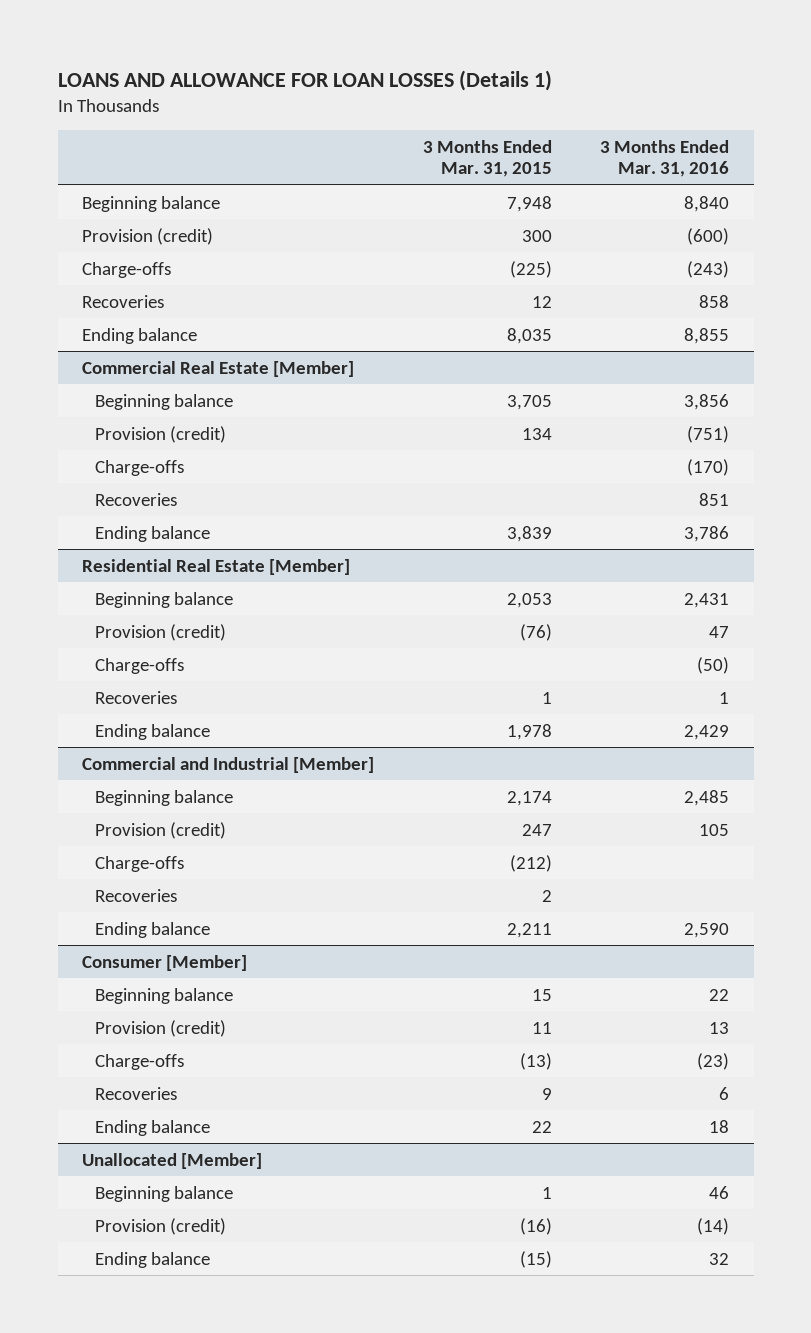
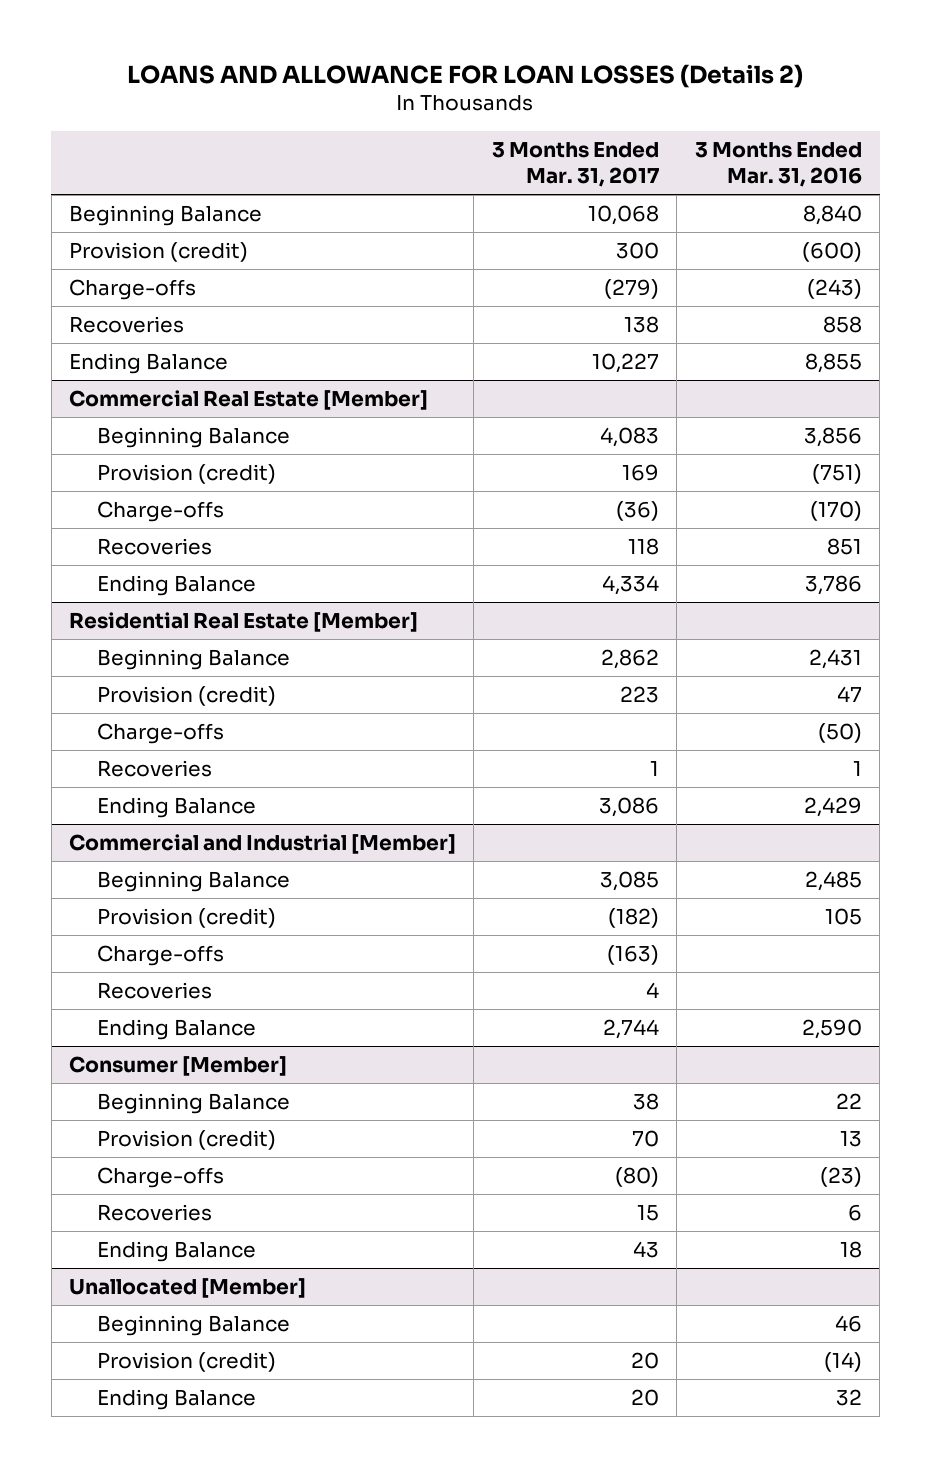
- LOANS AND ALLOWANCE FOR LOAN LOSSES (Details 1)
+ LOANS AND ALLOWANCE FOR LOAN LOSSES (Details 2)
- | 3 Months Ended Mar. 31, 2015 | 3 Months Ended Mar. 31, 2016
+ | 3 Months Ended Mar. 31, 2017 | 3 Months Ended Mar. 31, 2016
- Beginning balance | 7,948 | 8,840
+ Beginning Balance | 10,068 | 8,840
- Ending balance | 8,035 | 8,855
+ Ending Balance | 10,227 | 8,855
@ Commercial Real Estate [Member]
- Beginning balance | 3,705 | 3,856
+ Beginning Balance | 4,083 | 3,856
- Ending balance | 3,839 | 3,786
+ Ending Balance | 4,334 | 3,786
@ Residential Real Estate [Member]
- Beginning balance | 2,053 | 2,431
+ Beginning Balance | 2,862 | 2,431
- Ending balance | 1,978 | 2,429
+ Ending Balance | 3,086 | 2,429
@ Commercial and Industrial [Member]
- Beginning balance | 2,174 | 2,485
+ Beginning Balance | 3,085 | 2,485
- Ending balance | 2,211 | 2,590
+ Ending Balance | 2,744 | 2,590
@ Consumer [Member]
- Beginning balance | 15 | 22
+ Beginning Balance | 38 | 22
- Ending balance | 22 | 18
+ Ending Balance | 43 | 18
@ Unallocated [Member]
- Beginning balance | 1 | 46
+ Beginning Balance | | 46
- Ending balance | (15) | 32
+ Ending Balance | 20 | 32

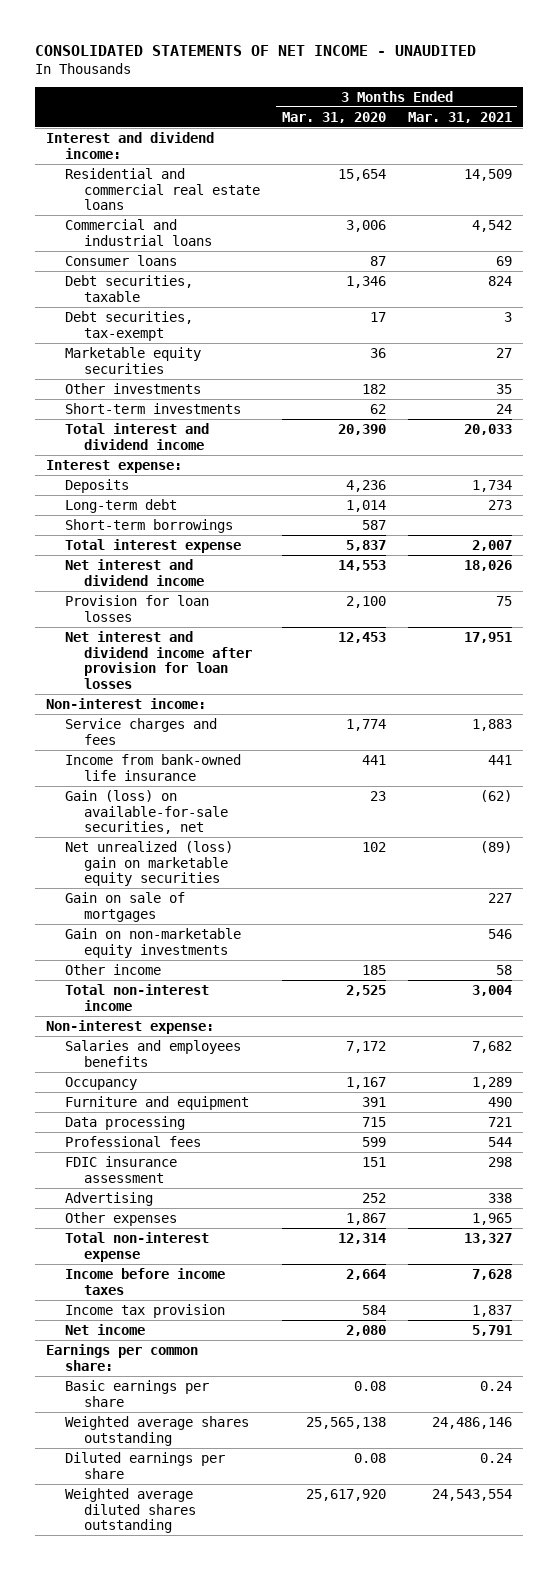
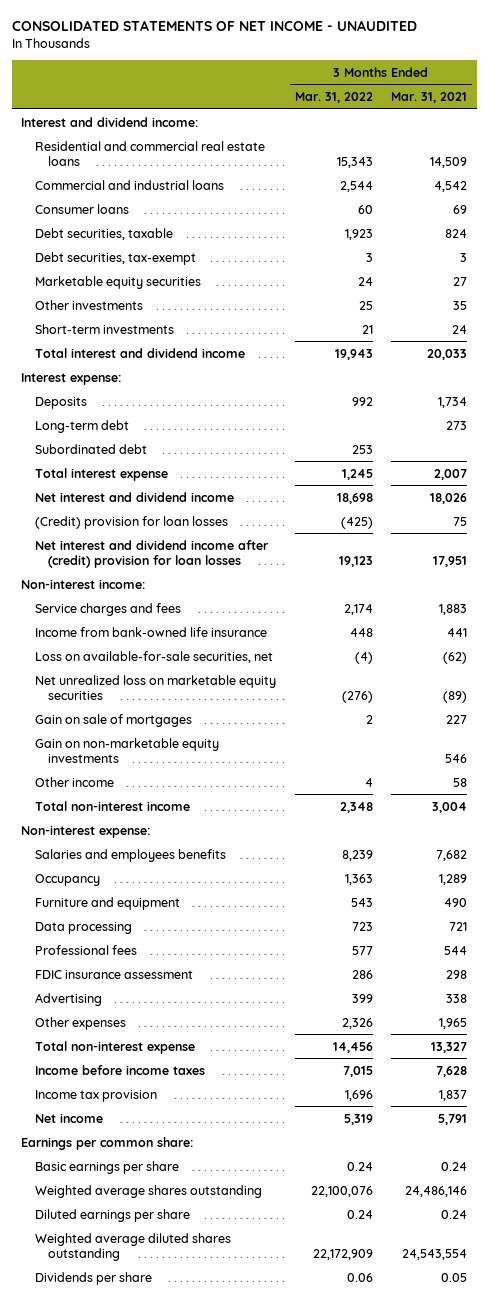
- | 3 Months Ended Mar. 31, 2020 | 3 Months Ended Mar. 31, 2021
+ | 3 Months Ended Mar. 31, 2022 | 3 Months Ended Mar. 31, 2021
- Short-term borrowings | 587 |
+ Subordinated debt | 253 |
- Provision for loan losses | 2,100 | 75
- Net interest and dividend income after provision for loan losses | 12,453 | 17,951
+ (Credit) provision for loan losses | (425) | 75
+ Net interest and dividend income after (credit) provision for loan losses | 19,123 | 17,951
- Gain (loss) on available-for-sale securities, net | 23 | (62)
- Net unrealized (loss) gain on marketable equity securities | 102 | (89)
+ Loss on available-for-sale securities, net | (4) | (62)
+ Net unrealized loss on marketable equity securities | (276) | (89)
+ Dividends per share | 0.06 | 0.05

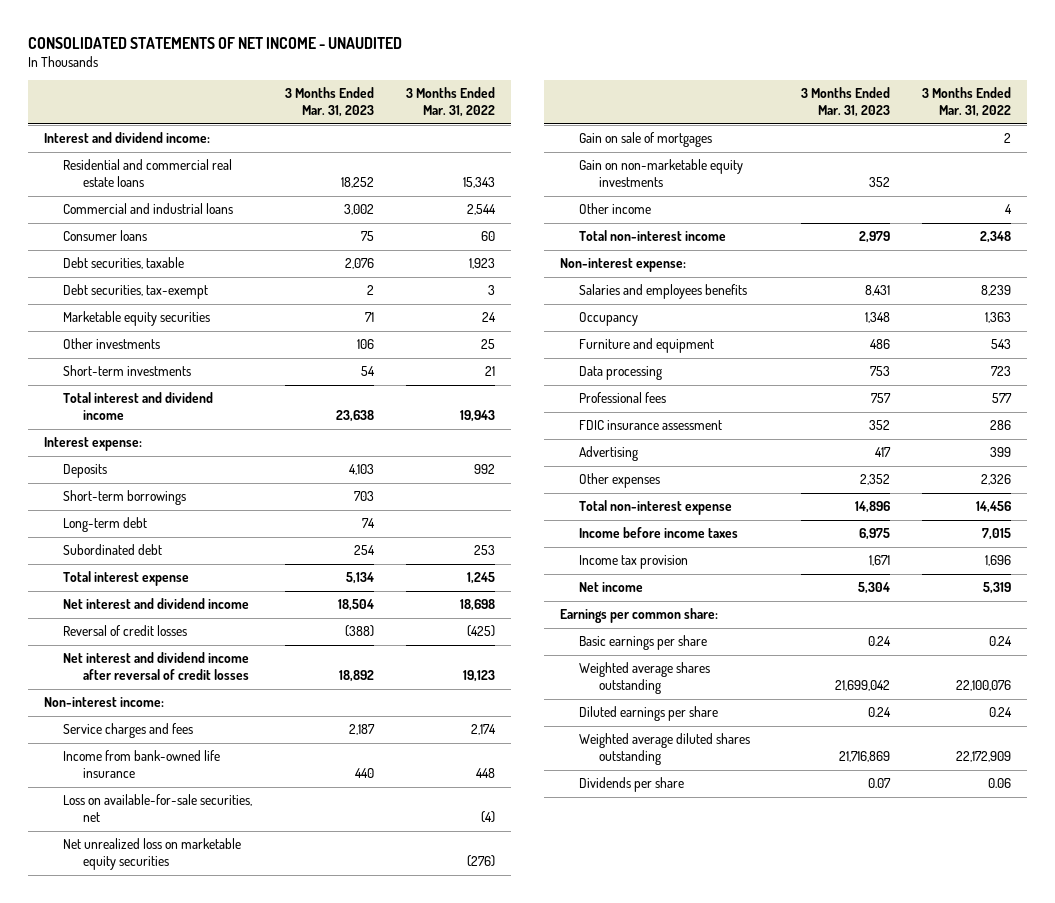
- | 3 Months Ended Mar. 31, 2022 | 3 Months Ended Mar. 31, 2021
+ | 3 Months Ended Mar. 31, 2023 | 3 Months Ended Mar. 31, 2022
+ Short-term borrowings | 703 |
- (Credit) provision for loan losses | (425) | 75
- Net interest and dividend income after (credit) provision for loan losses | 19,123 | 17,951
+ Reversal of credit losses | (388) | (425)
+ Net interest and dividend income after reversal of credit losses | 18,892 | 19,123

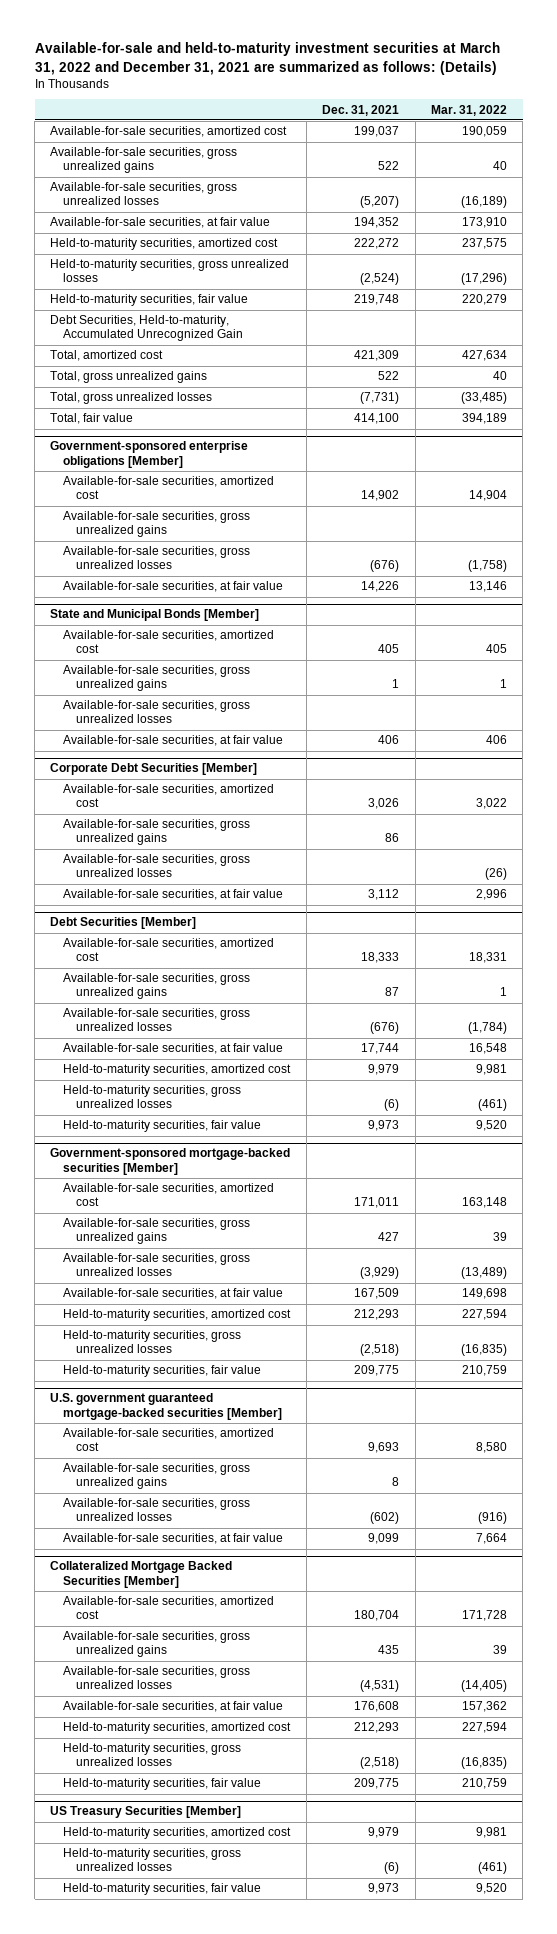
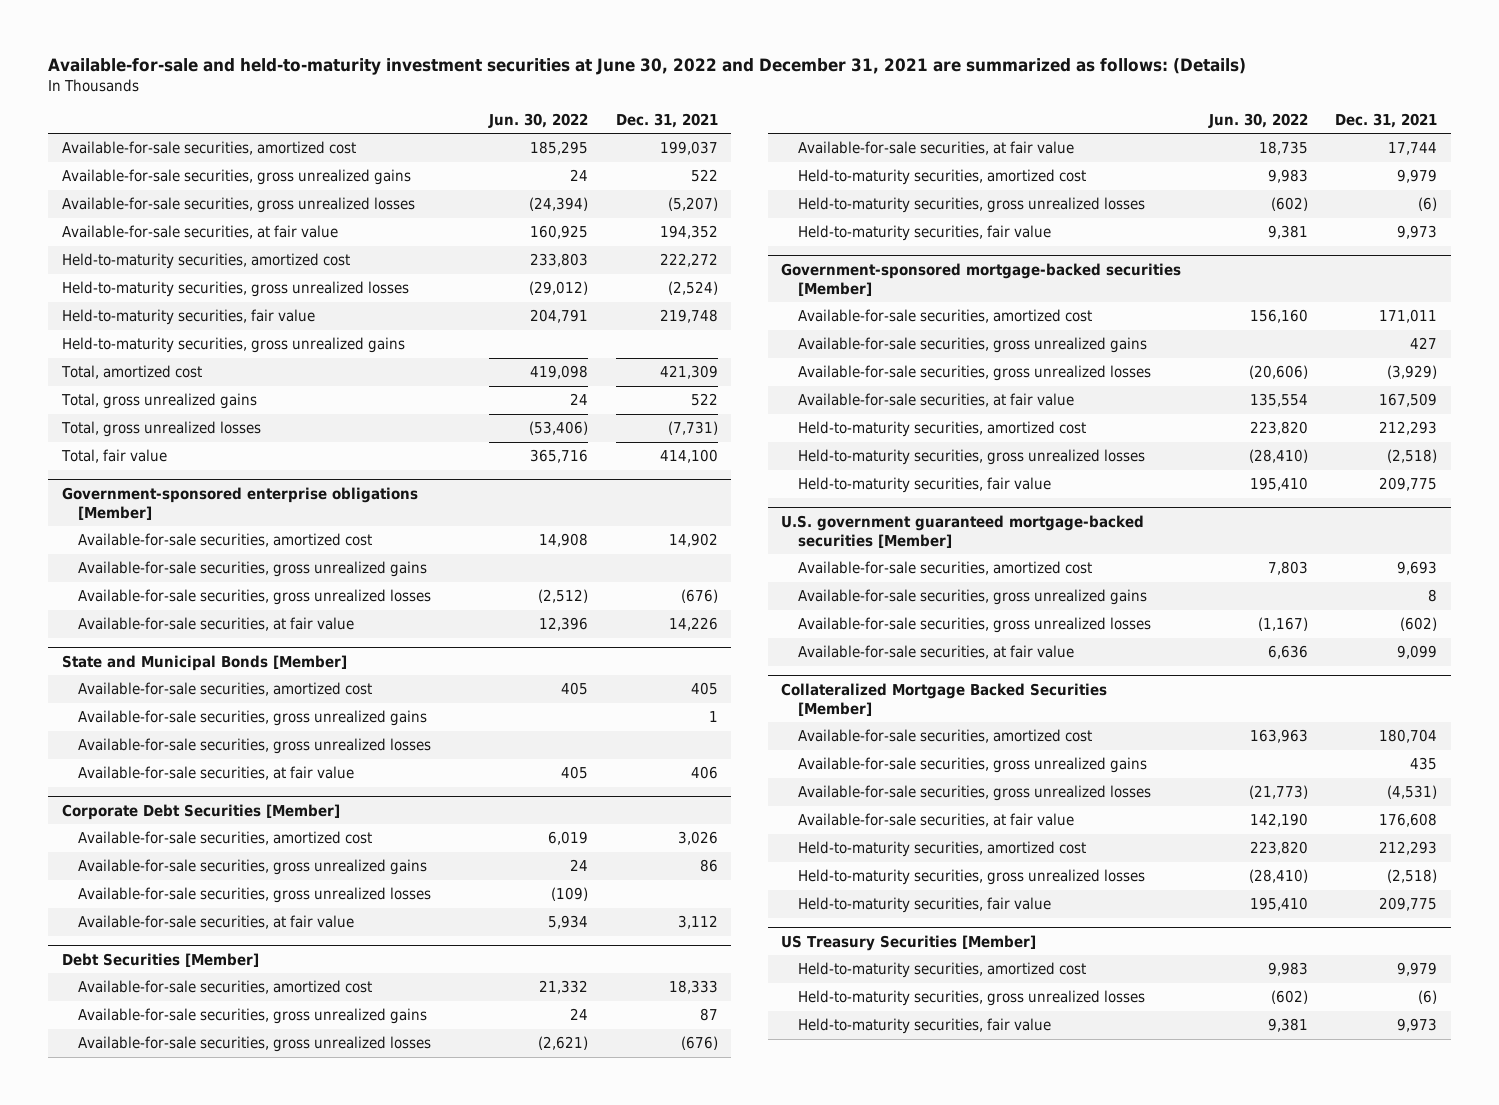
- Available-for-sale and held-to-maturity investment securities at March 31, 2022 and December 31, 2021 are summarized as follows: (Details)
+ Available-for-sale and held-to-maturity investment securities at June 30, 2022 and December 31, 2021 are summarized as follows: (Details)
- | Dec. 31, 2021 | Mar. 31, 2022
+ | Jun. 30, 2022 | Dec. 31, 2021
- Debt Securities, Held-to-maturity, Accumulated Unrecognized Gain
+ Held-to-maturity securities, gross unrealized gains

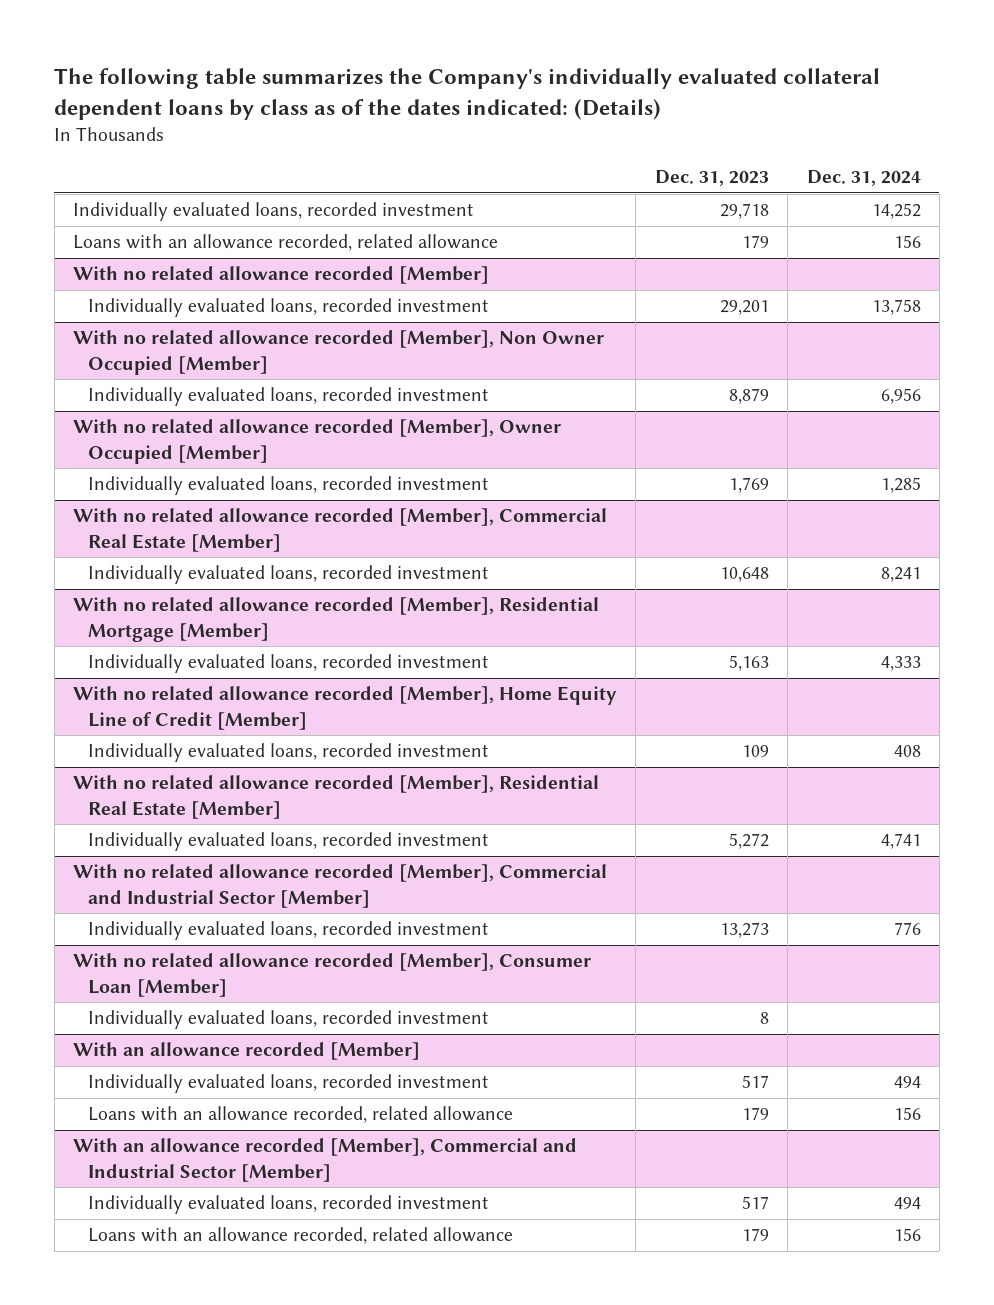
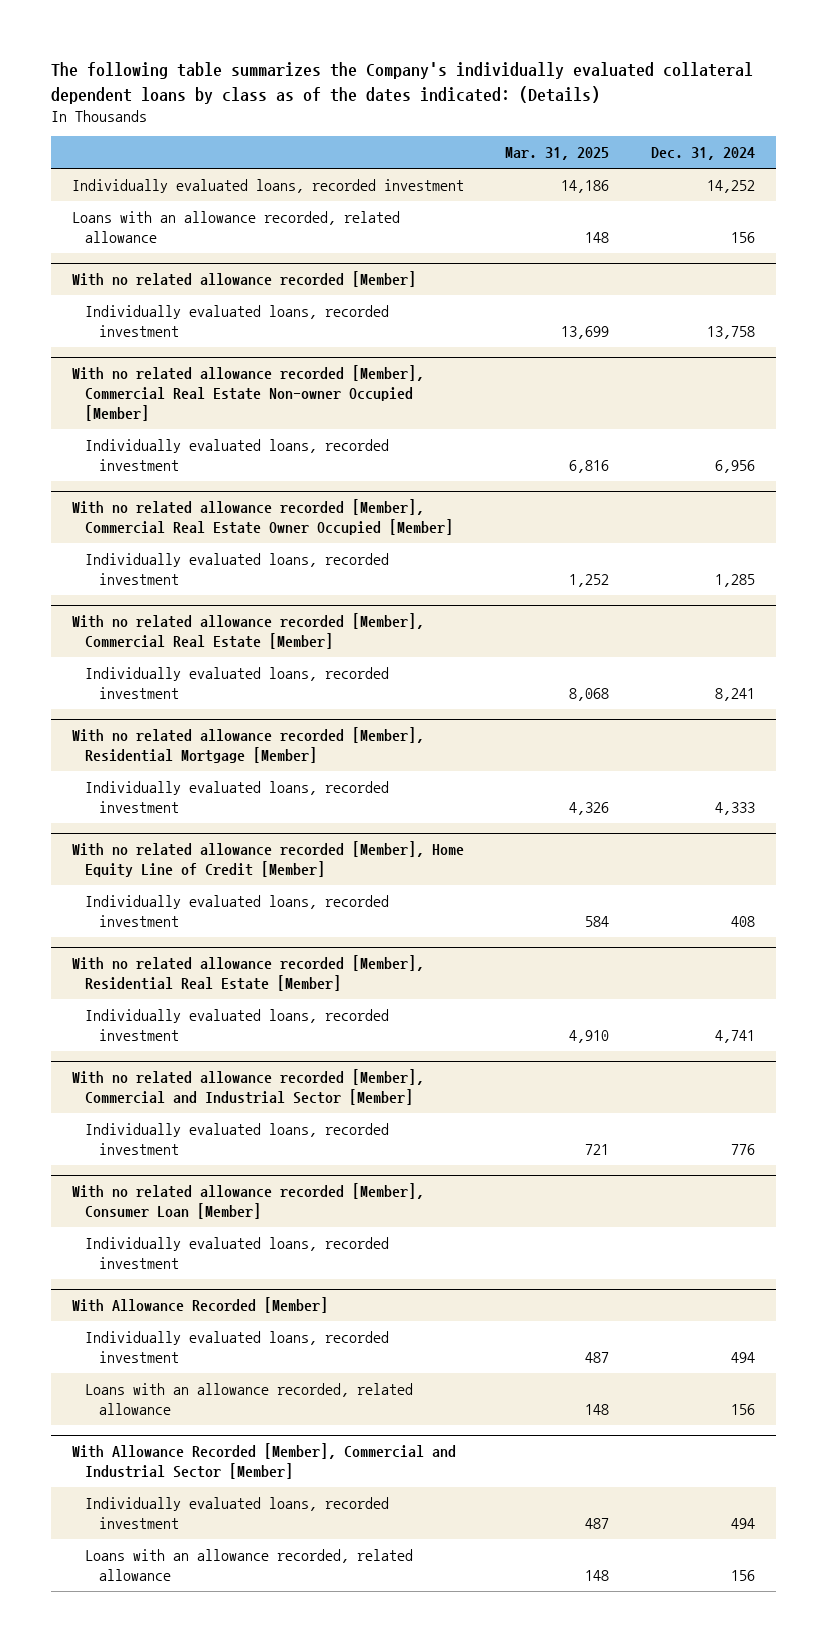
- | Dec. 31, 2023 | Dec. 31, 2024
+ | Mar. 31, 2025 | Dec. 31, 2024
- With no related allowance recorded [Member], Non Owner Occupied [Member]
+ With no related allowance recorded [Member], Commercial Real Estate Non-owner Occupied [Member]
- With no related allowance recorded [Member], Owner Occupied [Member]
+ With no related allowance recorded [Member], Commercial Real Estate Owner Occupied [Member]
- With an allowance recorded [Member]
+ With Allowance Recorded [Member]
- With an allowance recorded [Member], Commercial and Industrial Sector [Member]
+ With Allowance Recorded [Member], Commercial and Industrial Sector [Member]

